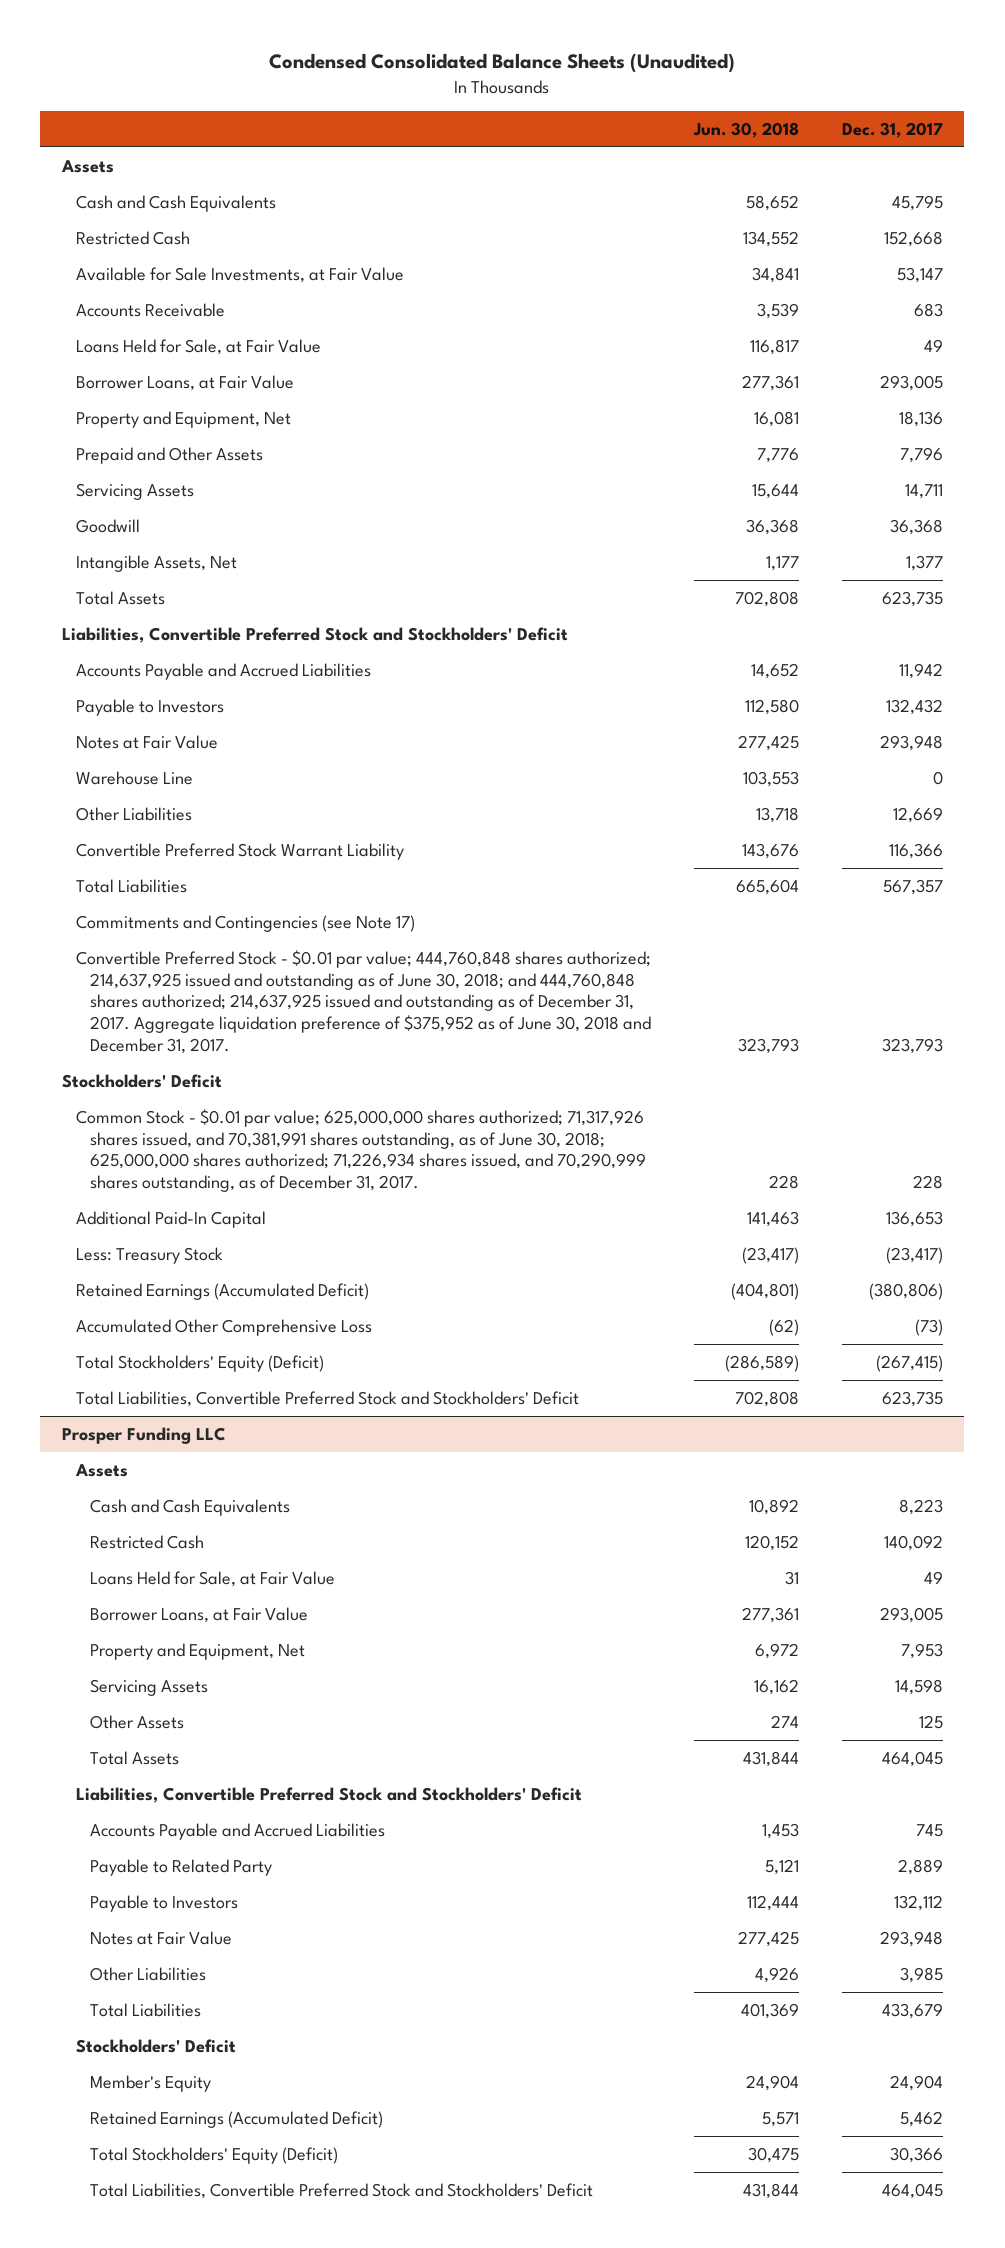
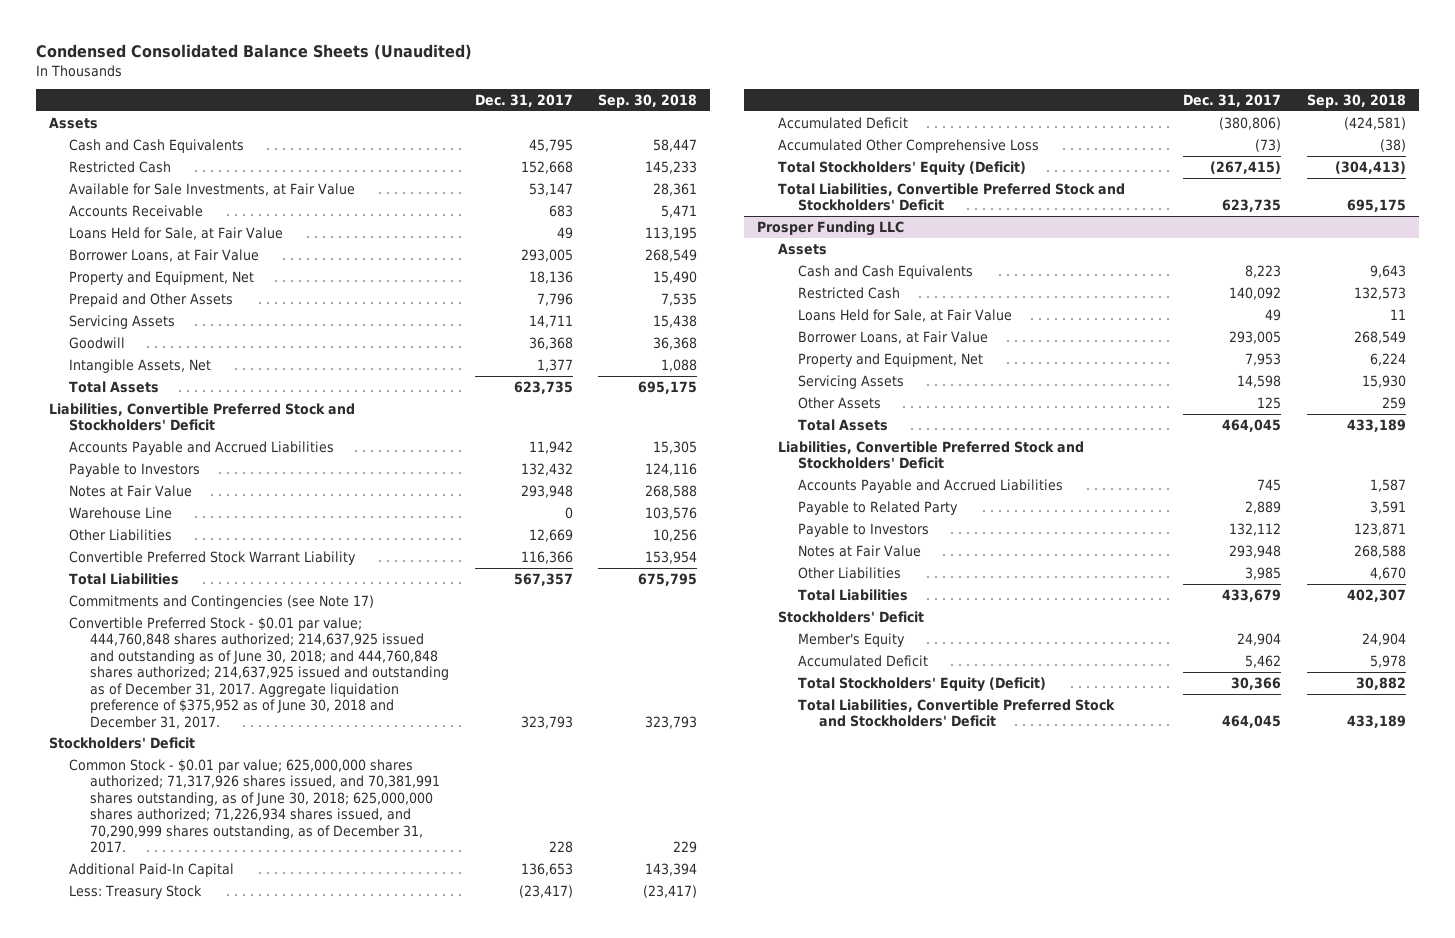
- | Jun. 30, 2018 | Dec. 31, 2017
+ | Dec. 31, 2017 | Sep. 30, 2018
- Retained Earnings (Accumulated Deficit) | (404,801) | (380,806)
+ Accumulated Deficit | (380,806) | (424,581)
@ Prosper Funding LLC
- Retained Earnings (Accumulated Deficit) | 5,571 | 5,462
+ Accumulated Deficit | 5,462 | 5,978

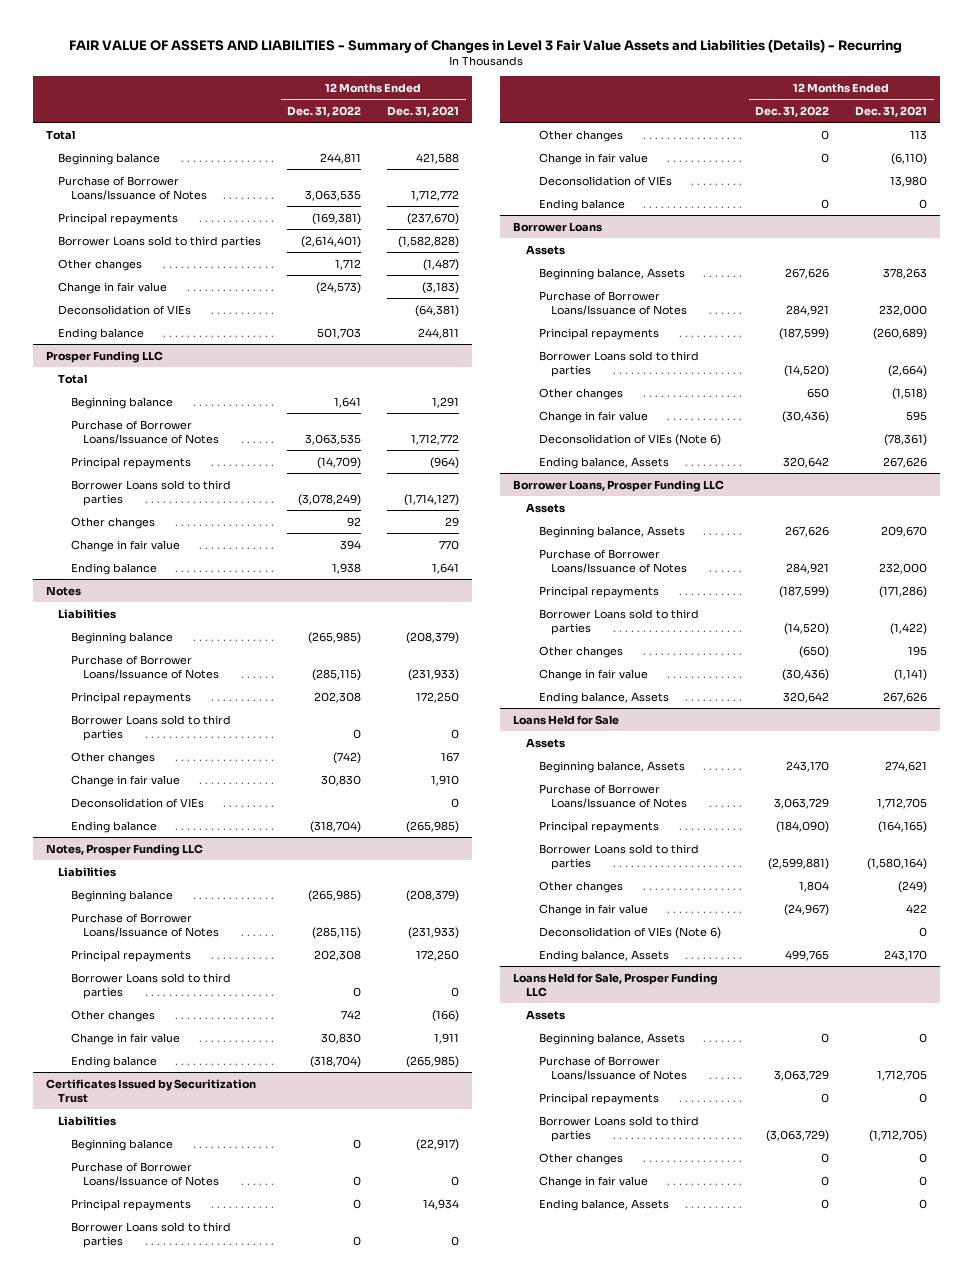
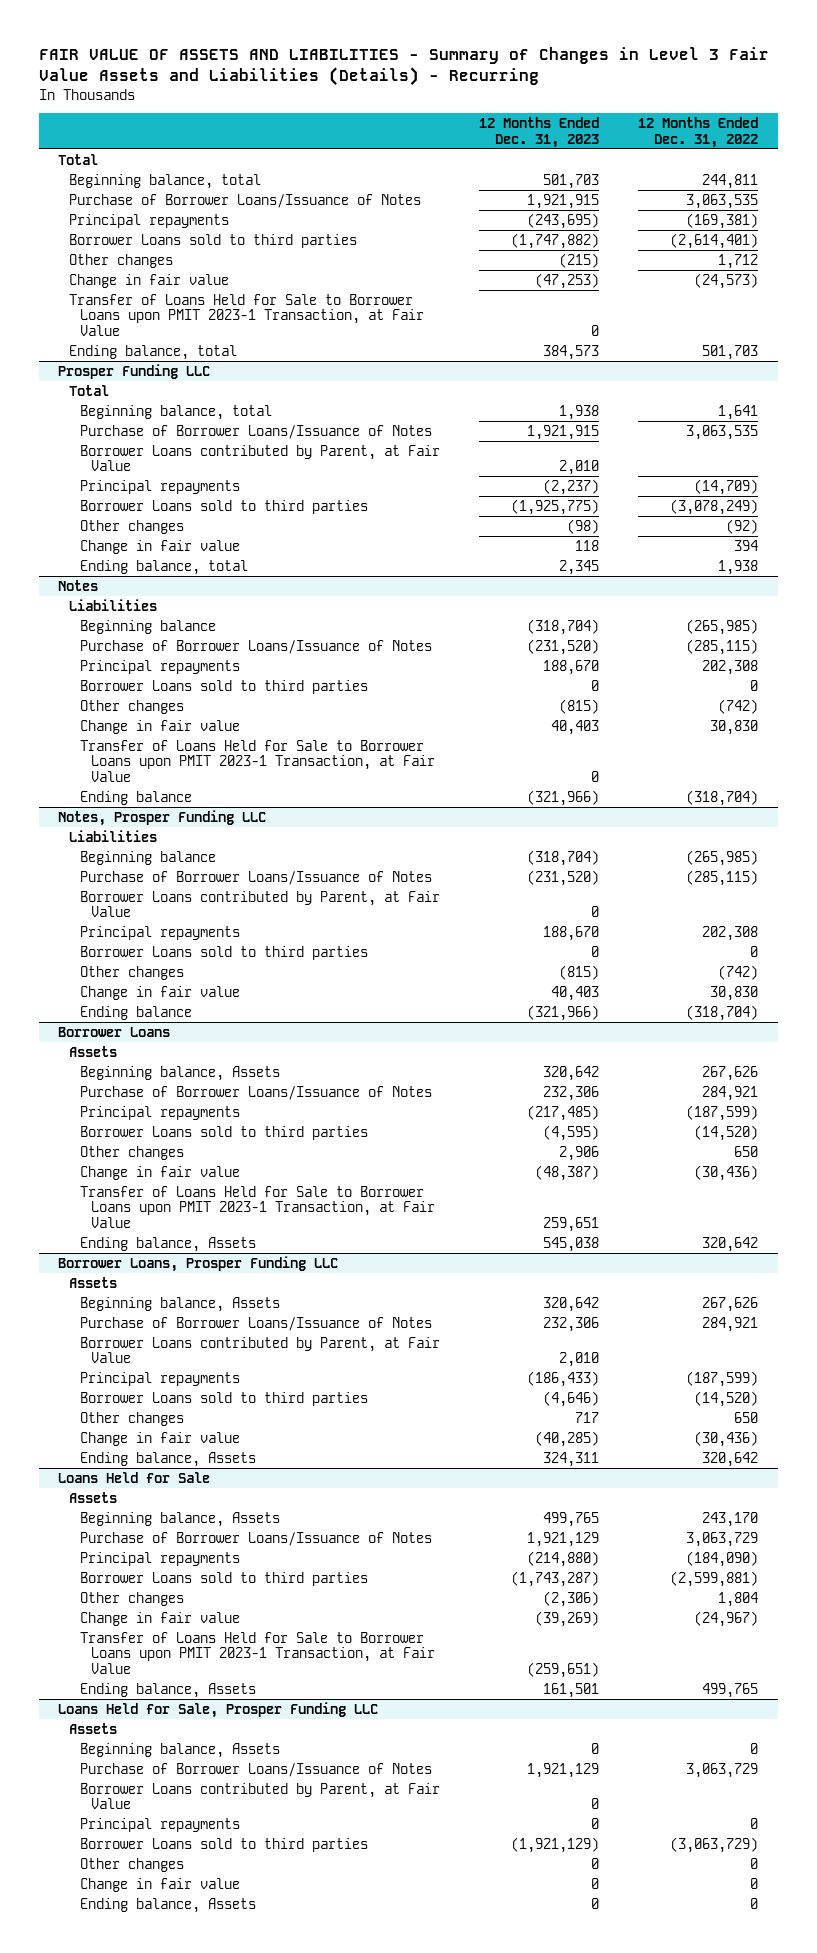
- | 12 Months Ended Dec. 31, 2022 | 12 Months Ended Dec. 31, 2021
+ | 12 Months Ended Dec. 31, 2023 | 12 Months Ended Dec. 31, 2022
- Beginning balance | 244,811 | 421,588
+ Beginning balance, total | 501,703 | 244,811
- Deconsolidation of VIEs | | (64,381)
- Ending balance | 501,703 | 244,811
+ Transfer of Loans Held for Sale to Borrower Loans upon PMIT 2023-1 Transaction, at Fair Value | 0 |
+ Ending balance, total | 384,573 | 501,703
@ Prosper Funding LLC
- Beginning balance | 1,641 | 1,291
+ Beginning balance, total | 1,938 | 1,641
+ Borrower Loans contributed by Parent, at Fair Value | 2,010 |
- Other changes | 92 | 29
+ Other changes | (98) | (92)
- Ending balance | 1,938 | 1,641
+ Ending balance, total | 2,345 | 1,938
@ Notes
- Deconsolidation of VIEs | | 0
+ Transfer of Loans Held for Sale to Borrower Loans upon PMIT 2023-1 Transaction, at Fair Value | 0 |
@ Notes, Prosper Funding LLC
+ Borrower Loans contributed by Parent, at Fair Value | 0 |
- Other changes | 742 | (166)
+ Other changes | (815) | (742)
- Certificates Issued by Securitization Trust
- Liabilities
- Beginning balance | 0 | (22,917)
- Purchase of Borrower Loans/Issuance of Notes | 0 | 0
- Principal repayments | 0 | 14,934
- Borrower Loans sold to third parties | 0 | 0
- Other changes | 0 | 113
- Change in fair value | 0 | (6,110)
- Deconsolidation of VIEs | | 13,980
- Ending balance | 0 | 0
@ Borrower Loans
- Deconsolidation of VIEs (Note 6) | | (78,361)
+ Transfer of Loans Held for Sale to Borrower Loans upon PMIT 2023-1 Transaction, at Fair Value | 259,651 |
@ Borrower Loans, Prosper Funding LLC
+ Borrower Loans contributed by Parent, at Fair Value | 2,010 |
- Other changes | (650) | 195
+ Other changes | 717 | 650
@ Loans Held for Sale
- Deconsolidation of VIEs (Note 6) | | 0
+ Transfer of Loans Held for Sale to Borrower Loans upon PMIT 2023-1 Transaction, at Fair Value | (259,651) |
@ Loans Held for Sale, Prosper Funding LLC
+ Borrower Loans contributed by Parent, at Fair Value | 0 |

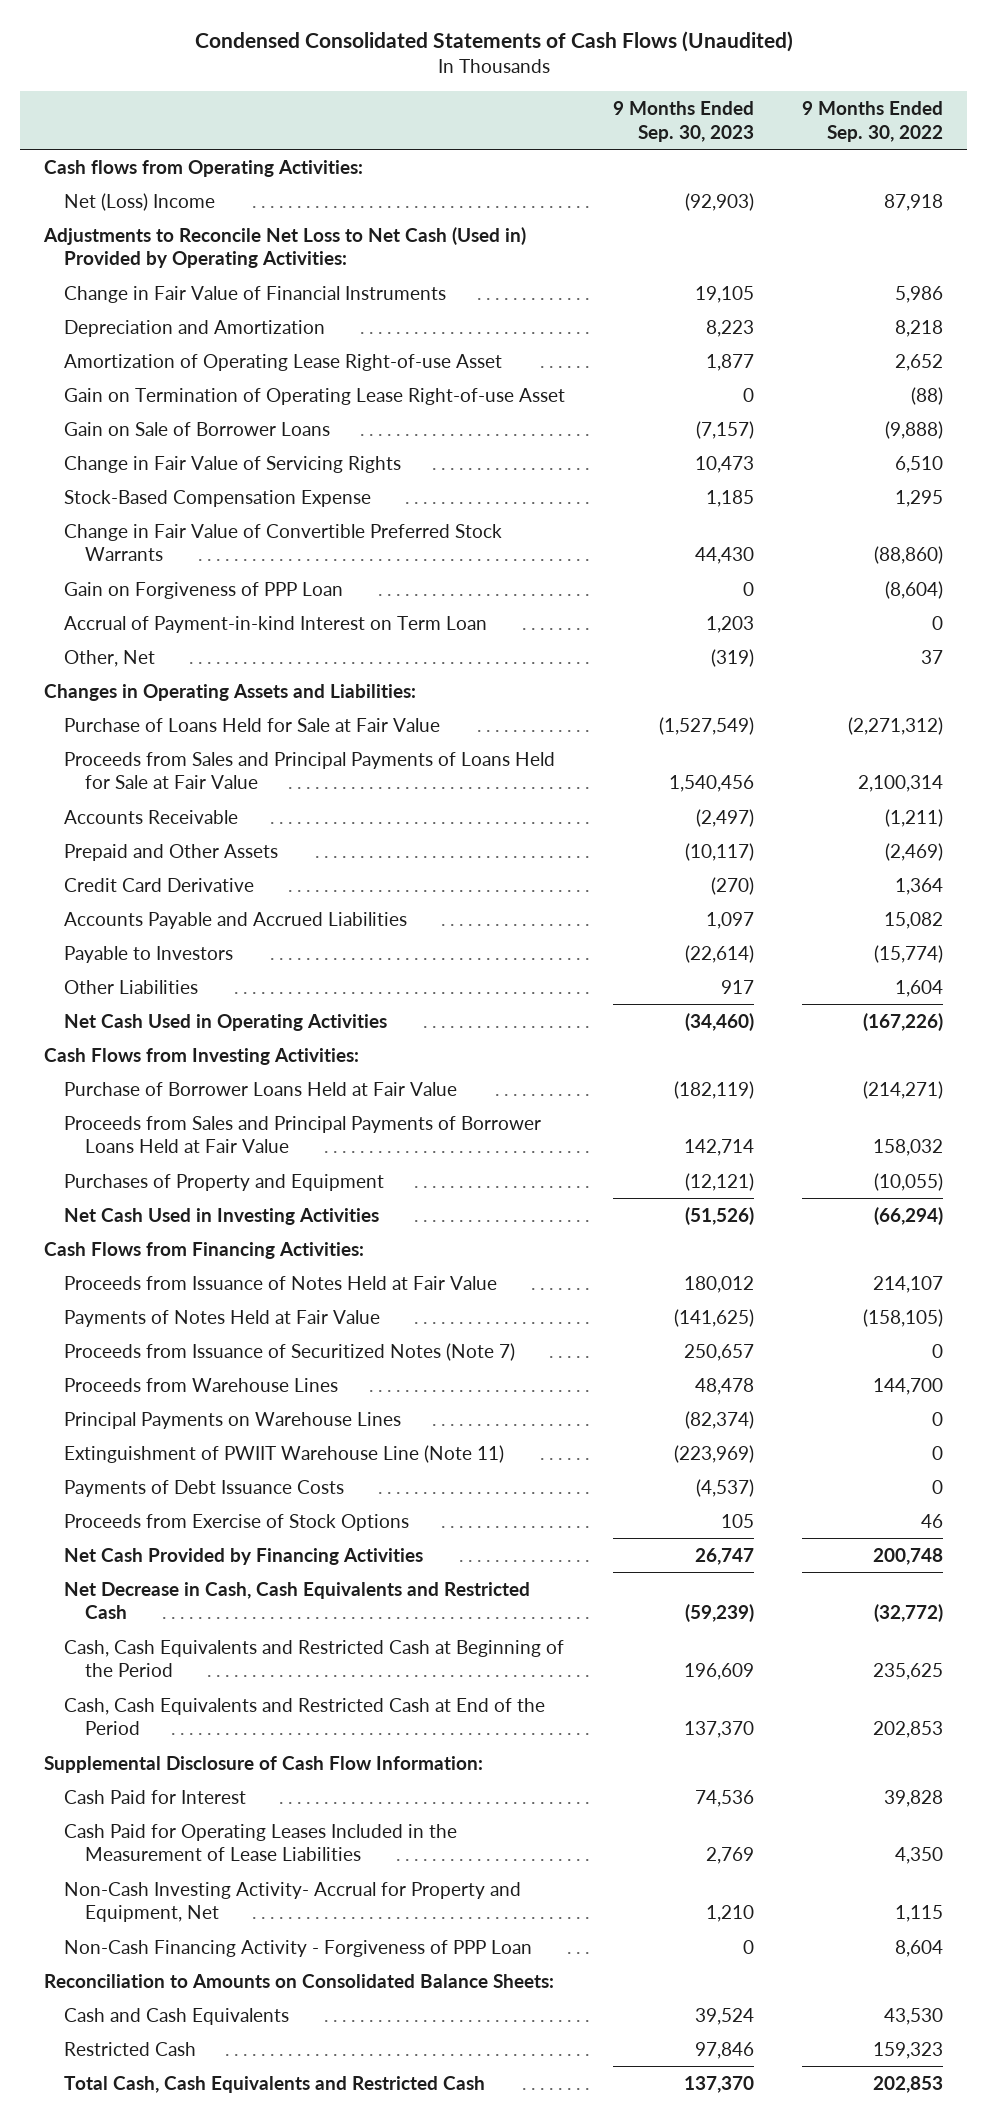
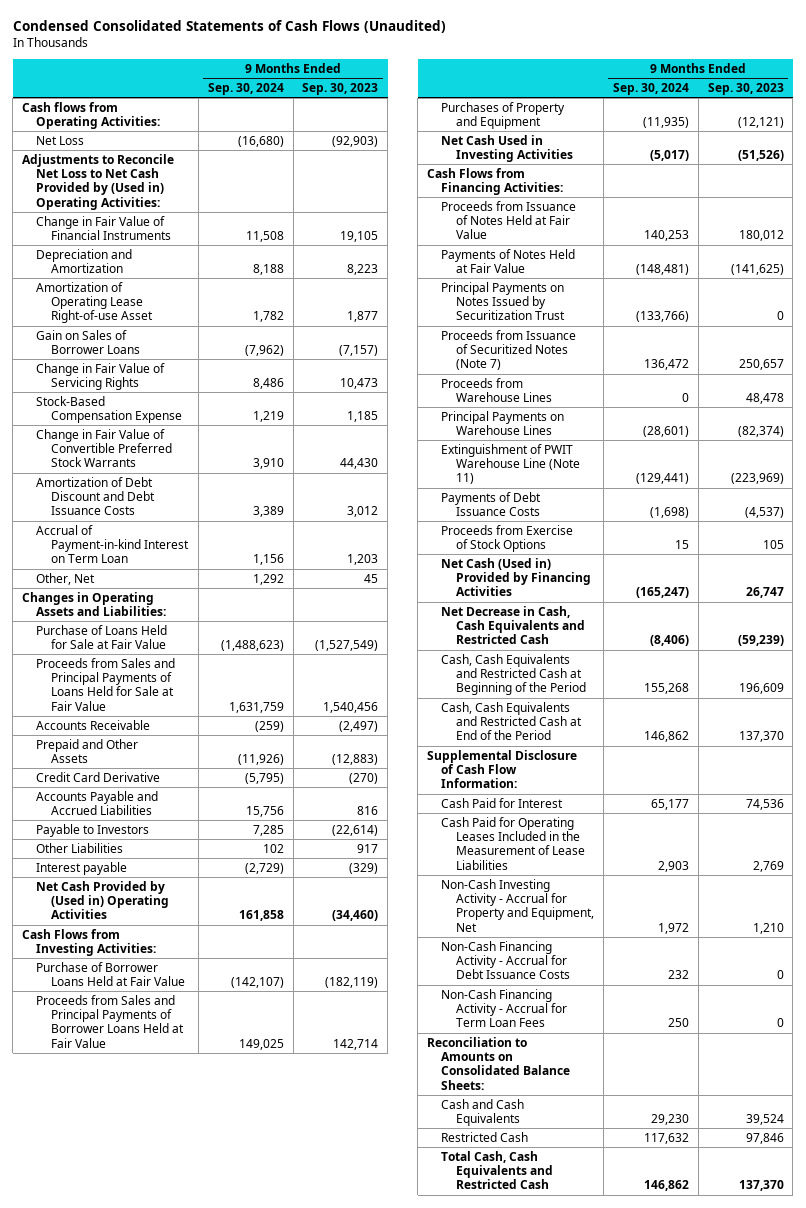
- | 9 Months Ended Sep. 30, 2023 | 9 Months Ended Sep. 30, 2022
+ | 9 Months Ended Sep. 30, 2024 | 9 Months Ended Sep. 30, 2023
- Net (Loss) Income | (92,903) | 87,918
- Adjustments to Reconcile Net Loss to Net Cash (Used in) Provided by Operating Activities:
+ Net Loss | (16,680) | (92,903)
+ Adjustments to Reconcile Net Loss to Net Cash Provided by (Used in) Operating Activities:
- Gain on Termination of Operating Lease Right-of-use Asset | 0 | (88)
- Gain on Sale of Borrower Loans | (7,157) | (9,888)
+ Gain on Sales of Borrower Loans | (7,962) | (7,157)
- Gain on Forgiveness of PPP Loan | 0 | (8,604)
+ Amortization of Debt Discount and Debt Issuance Costs | 3,389 | 3,012
- Other, Net | (319) | 37
+ Other, Net | 1,292 | 45
- Prepaid and Other Assets | (10,117) | (2,469)
+ Prepaid and Other Assets | (11,926) | (12,883)
- Accounts Payable and Accrued Liabilities | 1,097 | 15,082
+ Accounts Payable and Accrued Liabilities | 15,756 | 816
- Net Cash Used in Operating Activities | (34,460) | (167,226)
+ Interest payable | (2,729) | (329)
+ Net Cash Provided by (Used in) Operating Activities | 161,858 | (34,460)
+ Principal Payments on Notes Issued by Securitization Trust | (133,766) | 0
- Extinguishment of PWIIT Warehouse Line (Note 11) | (223,969) | 0
+ Extinguishment of PWIT Warehouse Line (Note 11) | (129,441) | (223,969)
- Net Cash Provided by Financing Activities | 26,747 | 200,748
+ Net Cash (Used in) Provided by Financing Activities | (165,247) | 26,747
- Non-Cash Investing Activity- Accrual for Property and Equipment, Net | 1,210 | 1,115
- Non-Cash Financing Activity - Forgiveness of PPP Loan | 0 | 8,604
+ Non-Cash Investing Activity - Accrual for Property and Equipment, Net | 1,972 | 1,210
+ Non-Cash Financing Activity - Accrual for Debt Issuance Costs | 232 | 0
+ Non-Cash Financing Activity - Accrual for Term Loan Fees | 250 | 0

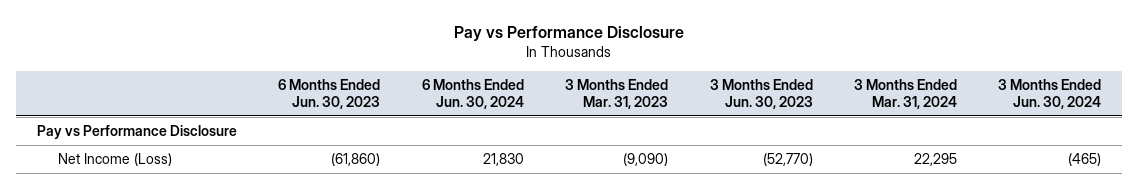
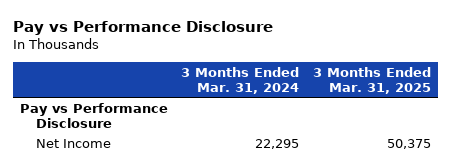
- | 6 Months Ended Jun. 30, 2023 | 6 Months Ended Jun. 30, 2024 | 3 Months Ended Mar. 31, 2023 | 3 Months Ended Jun. 30, 2023 | 3 Months Ended Mar. 31, 2024 | 3 Months Ended Jun. 30, 2024
+ | 3 Months Ended Mar. 31, 2024 | 3 Months Ended Mar. 31, 2025
- Net Income (Loss) | (61,860) | 21,830 | (9,090) | (52,770) | 22,295 | (465)
+ Net Income | 22,295 | 50,375

